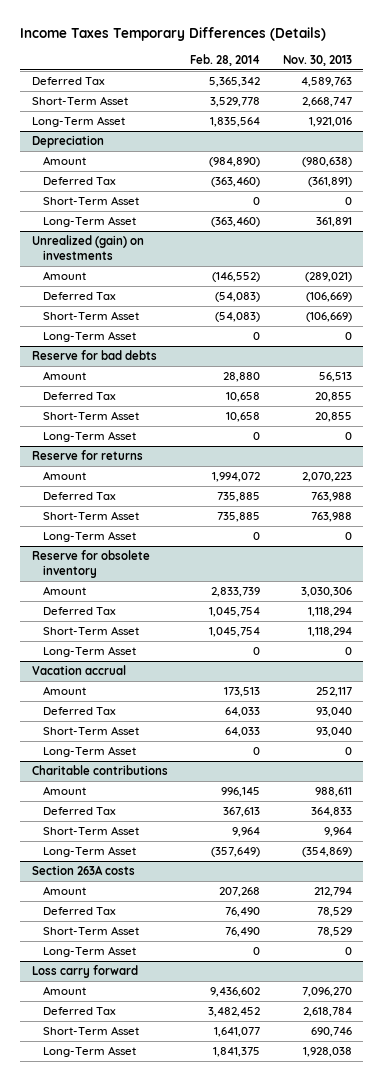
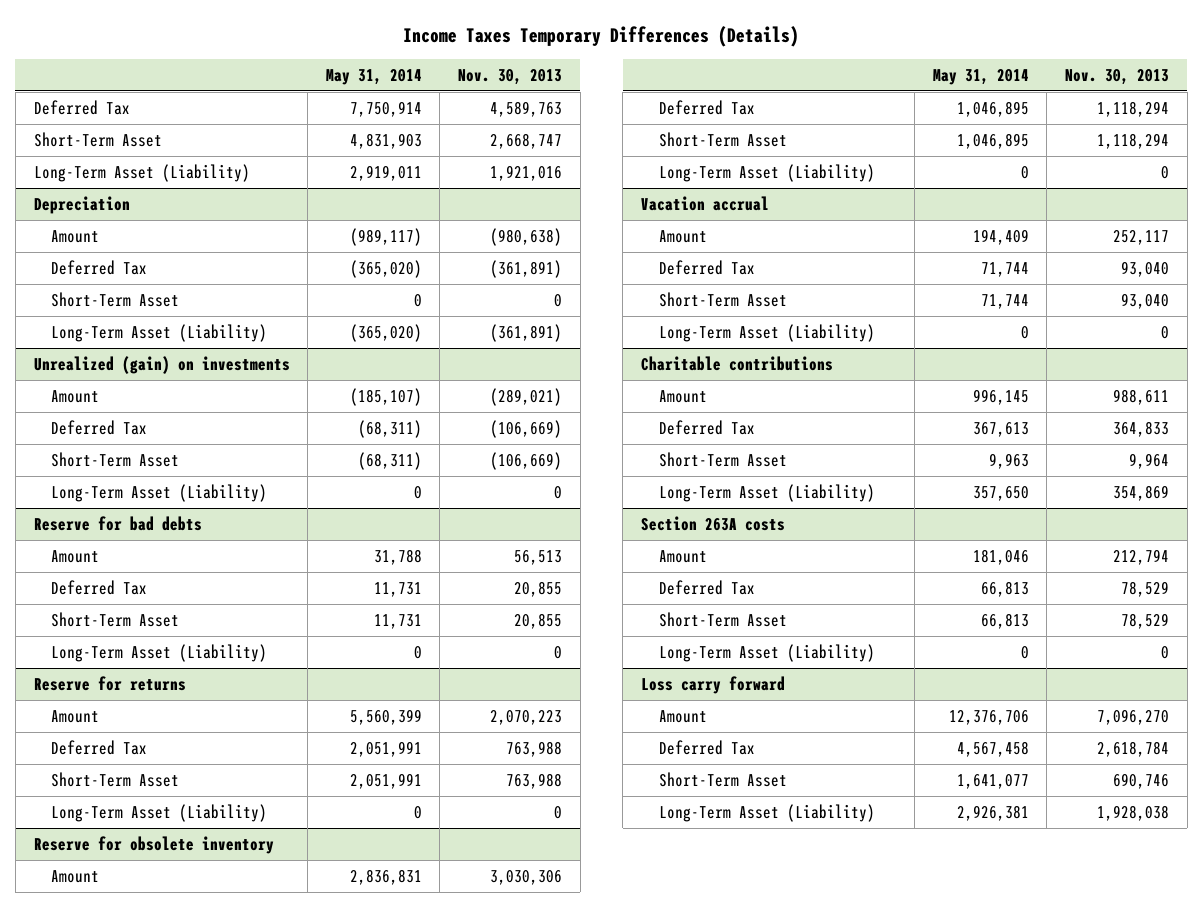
- | Feb. 28, 2014 | Nov. 30, 2013
+ | May 31, 2014 | Nov. 30, 2013
- Long-Term Asset | 1,835,564 | 1,921,016
+ Long-Term Asset (Liability) | 2,919,011 | 1,921,016
@ Depreciation
- Long-Term Asset | (363,460) | 361,891
+ Long-Term Asset (Liability) | (365,020) | (361,891)
@ Unrealized (gain) on investments
- Long-Term Asset | 0 | 0
+ Long-Term Asset (Liability) | 0 | 0
@ Reserve for bad debts
- Long-Term Asset | 0 | 0
+ Long-Term Asset (Liability) | 0 | 0
@ Reserve for returns
- Long-Term Asset | 0 | 0
+ Long-Term Asset (Liability) | 0 | 0
@ Reserve for obsolete inventory
- Long-Term Asset | 0 | 0
+ Long-Term Asset (Liability) | 0 | 0
@ Vacation accrual
- Long-Term Asset | 0 | 0
+ Long-Term Asset (Liability) | 0 | 0
@ Charitable contributions
- Long-Term Asset | (357,649) | (354,869)
+ Long-Term Asset (Liability) | 357,650 | 354,869
@ Section 263A costs
- Long-Term Asset | 0 | 0
+ Long-Term Asset (Liability) | 0 | 0
@ Loss carry forward
- Long-Term Asset | 1,841,375 | 1,928,038
+ Long-Term Asset (Liability) | 2,926,381 | 1,928,038

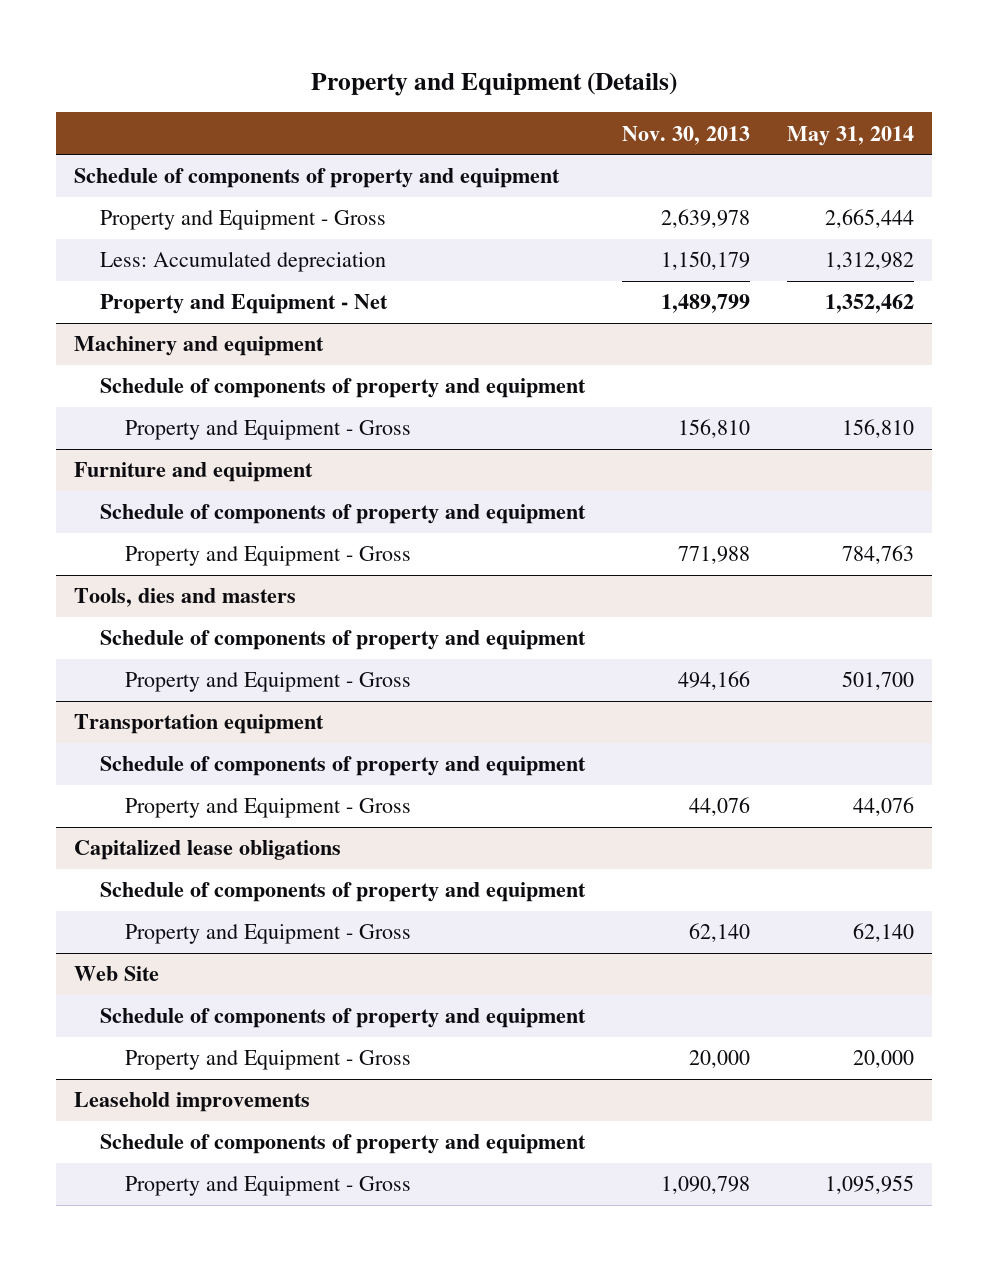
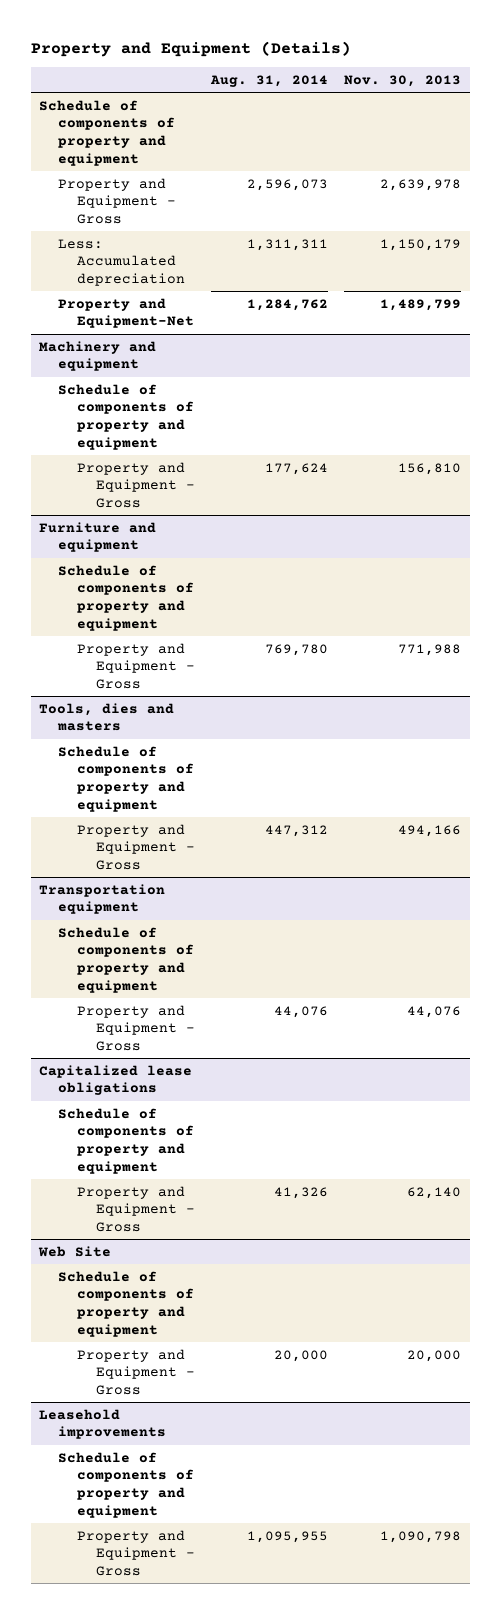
- | Nov. 30, 2013 | May 31, 2014
+ | Aug. 31, 2014 | Nov. 30, 2013
- Property and Equipment - Net | 1,489,799 | 1,352,462
+ Property and Equipment-Net | 1,284,762 | 1,489,799

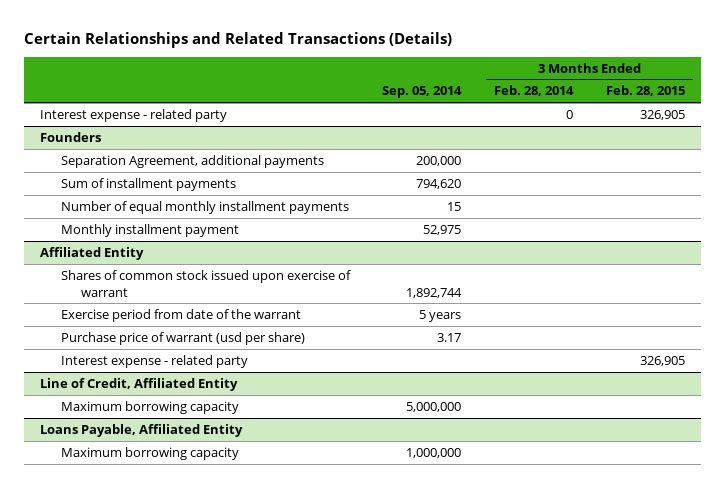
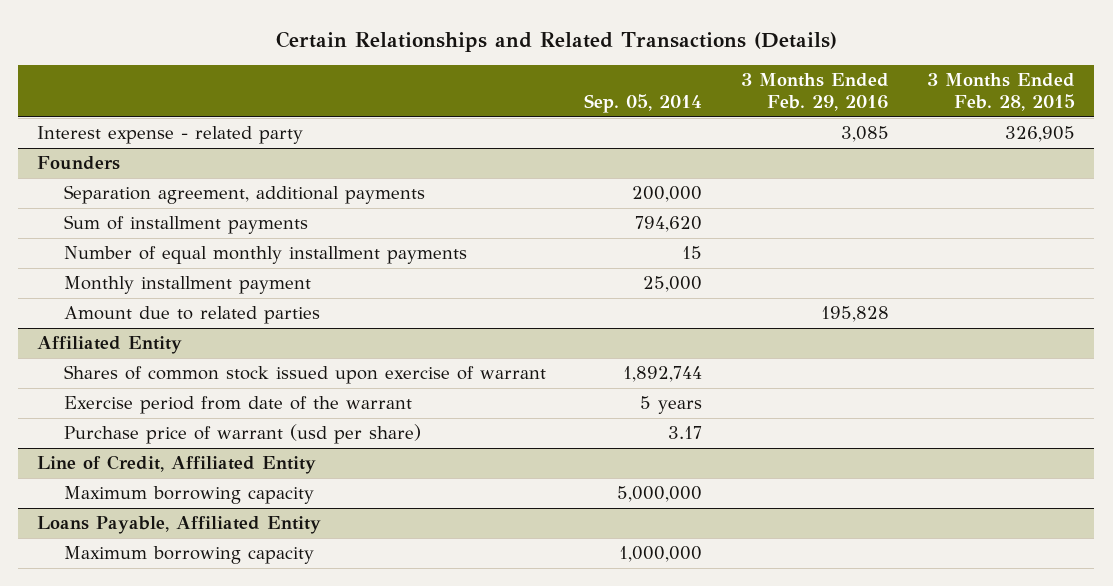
- | Sep. 05, 2014 | 3 Months Ended Feb. 28, 2014 | 3 Months Ended Feb. 28, 2015
+ | Sep. 05, 2014 | 3 Months Ended Feb. 29, 2016 | 3 Months Ended Feb. 28, 2015
@ Founders
- Separation Agreement, additional payments | 200,000 | |
+ Separation agreement, additional payments | 200,000 | |
- Monthly installment payment | 52,975 | |
+ Monthly installment payment | 25,000 | |
+ Amount due to related parties | | 195,828 |
@ Affiliated Entity
- Interest expense - related party | | | 326,905

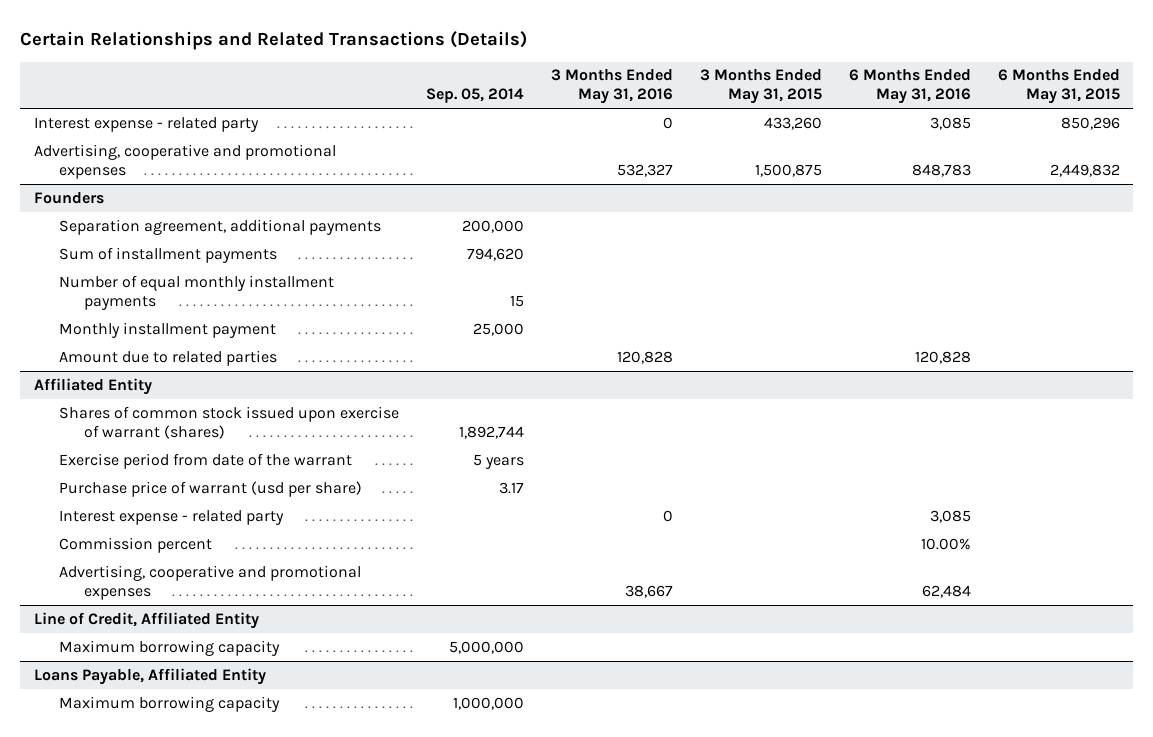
- | Sep. 05, 2014 | 3 Months Ended Feb. 29, 2016 | 3 Months Ended Feb. 28, 2015
+ | Sep. 05, 2014 | 3 Months Ended May 31, 2016 | 3 Months Ended May 31, 2015 | 6 Months Ended May 31, 2016 | 6 Months Ended May 31, 2015
+ Advertising, cooperative and promotional expenses | | 532,327 | 1,500,875 | 848,783 | 2,449,832
@ Affiliated Entity
- Shares of common stock issued upon exercise of warrant | 1,892,744 | |
+ Shares of common stock issued upon exercise of warrant (shares) | 1,892,744 | | | |
+ Interest expense - related party | | 0 | | 3,085 |
+ Commission percent | | | | 10.00% |
+ Advertising, cooperative and promotional expenses | | 38,667 | | 62,484 |

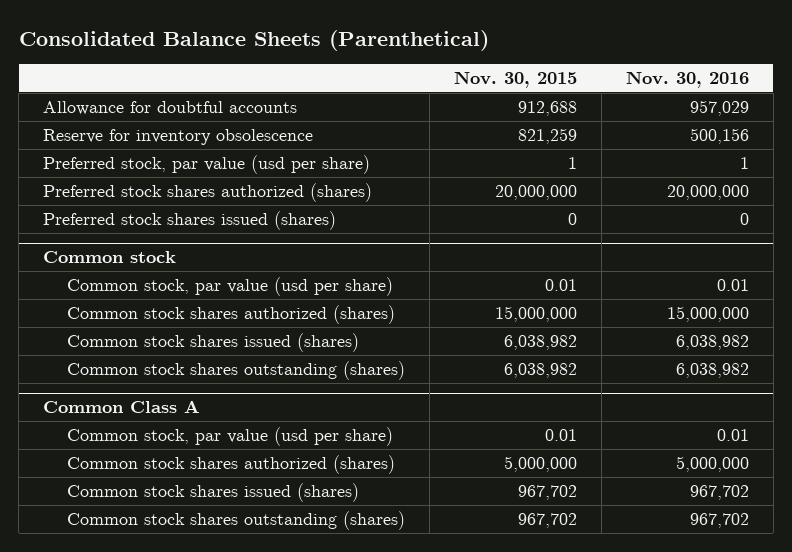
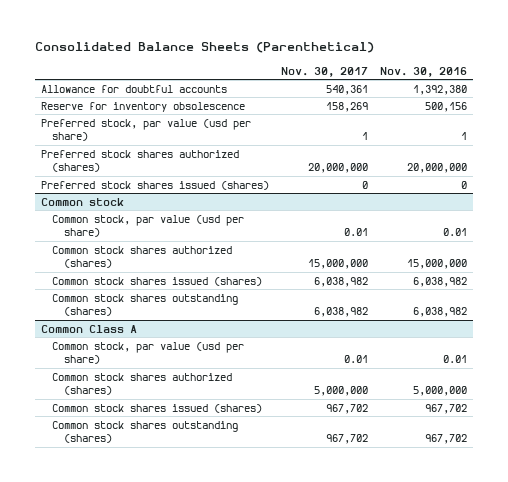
- | Nov. 30, 2015 | Nov. 30, 2016
+ | Nov. 30, 2017 | Nov. 30, 2016
- Allowance for doubtful accounts | 912,688 | 957,029
+ Allowance for doubtful accounts | 540,361 | 1,392,380

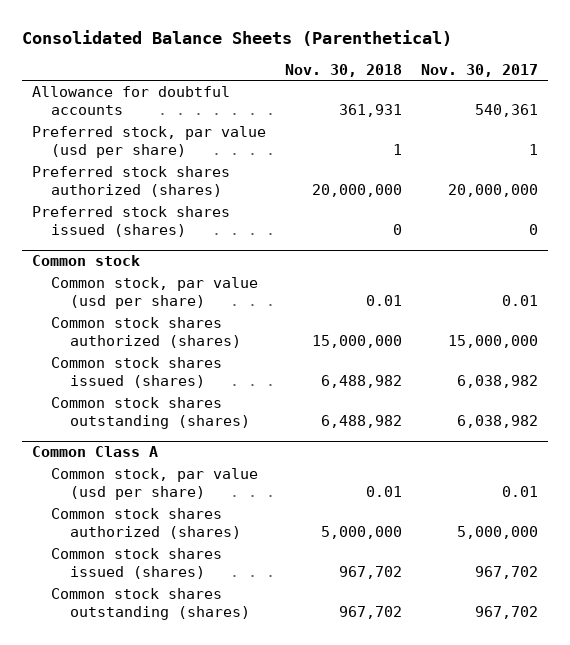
- | Nov. 30, 2017 | Nov. 30, 2016
+ | Nov. 30, 2018 | Nov. 30, 2017
- Reserve for inventory obsolescence | 158,269 | 500,156

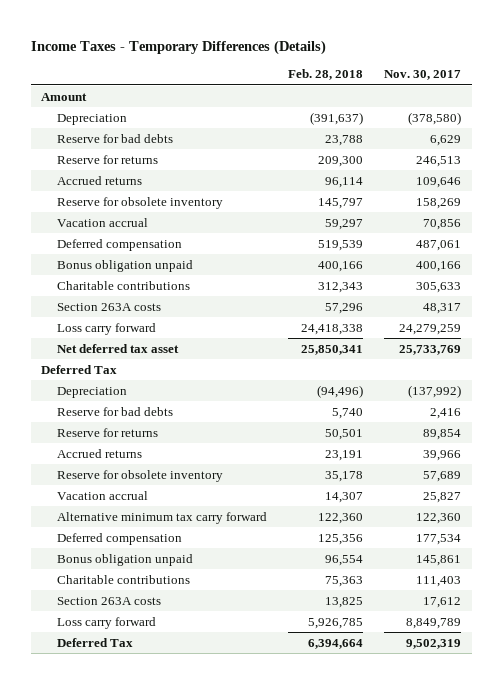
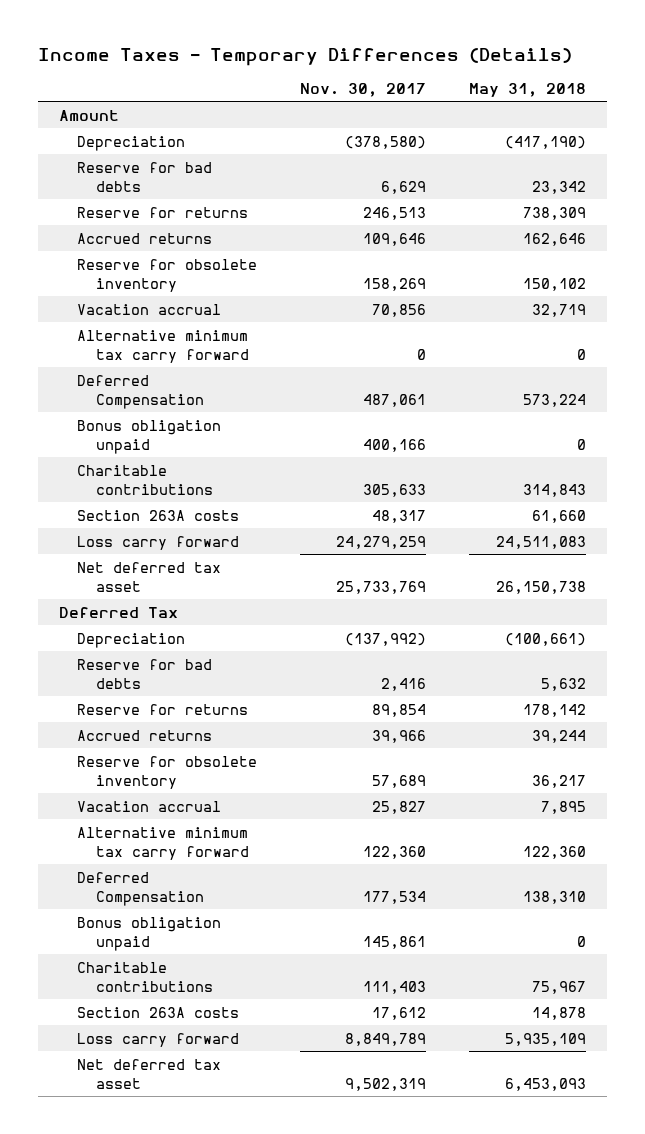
- | Feb. 28, 2018 | Nov. 30, 2017
+ | Nov. 30, 2017 | May 31, 2018
- Deferred compensation | 519,539 | 487,061
+ Alternative minimum tax carry forward | 0 | 0
+ Deferred Compensation | 487,061 | 573,224
- Deferred compensation | 125,356 | 177,534
+ Deferred Compensation | 177,534 | 138,310
- Deferred Tax | 6,394,664 | 9,502,319
+ Net deferred tax asset | 9,502,319 | 6,453,093

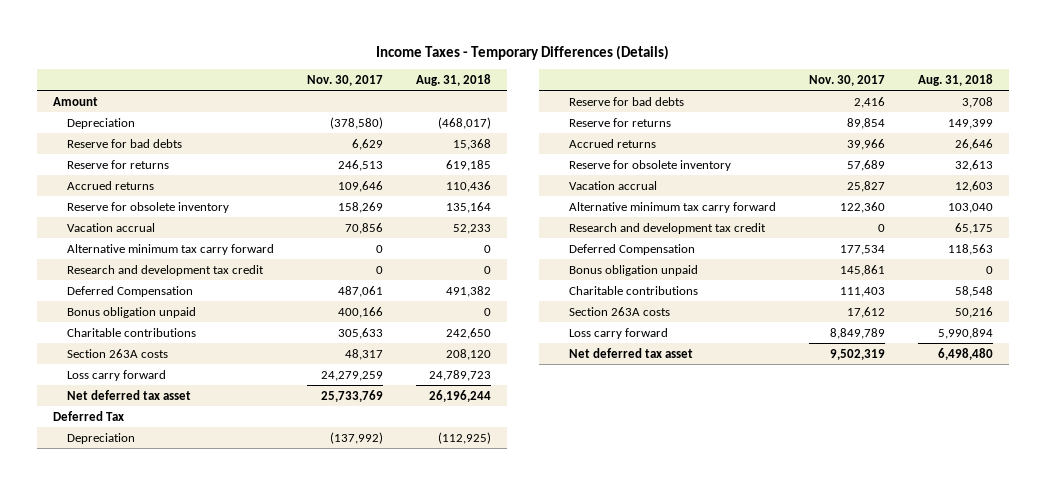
- | Nov. 30, 2017 | May 31, 2018
+ | Nov. 30, 2017 | Aug. 31, 2018
+ Research and development tax credit | 0 | 0
+ Research and development tax credit | 0 | 65,175

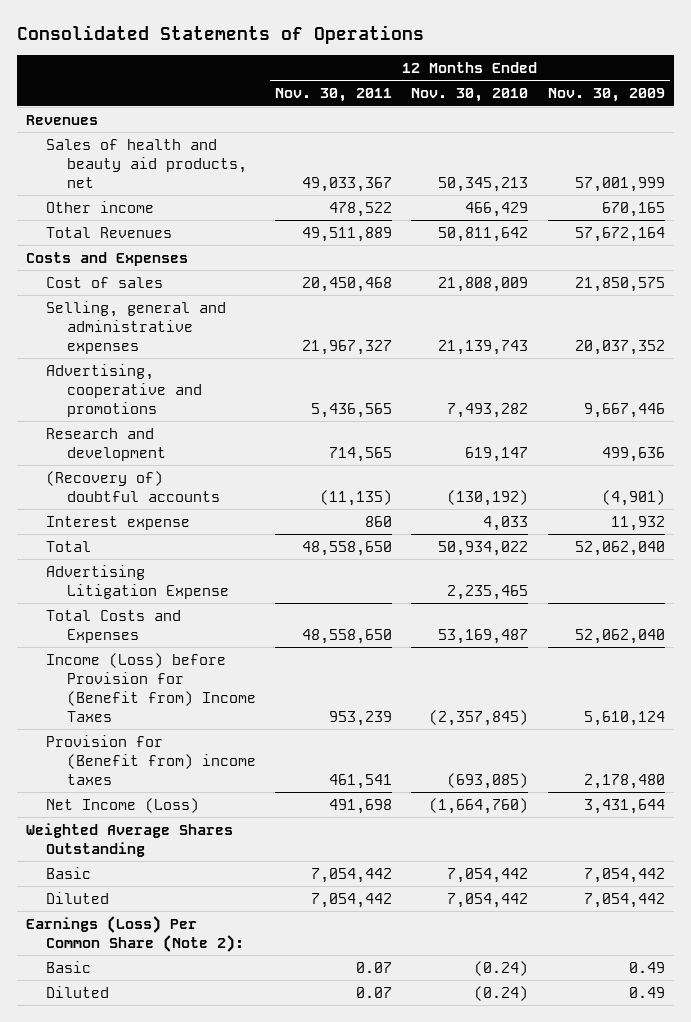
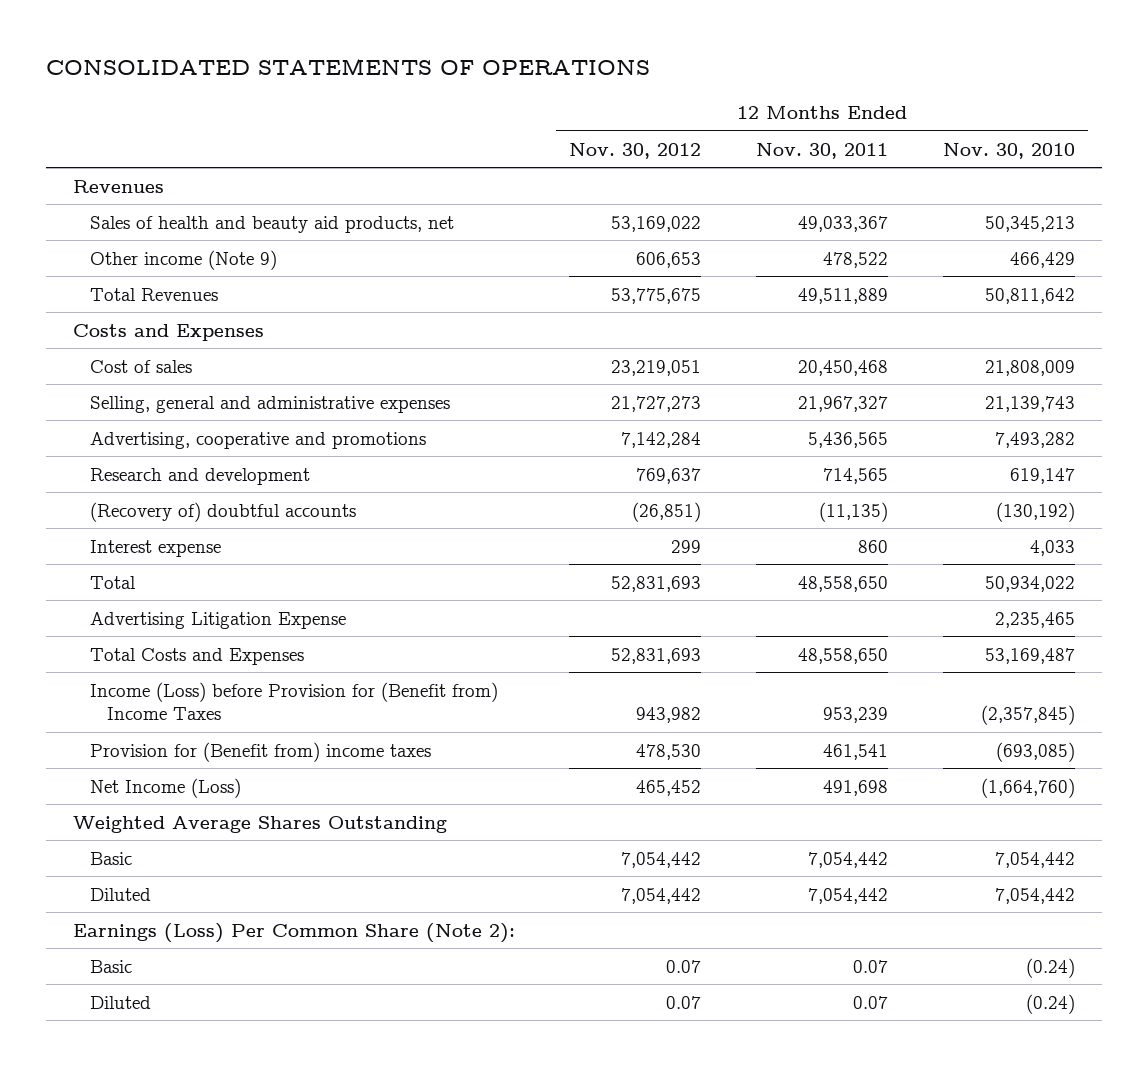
- Consolidated Statements of Operations
+ CONSOLIDATED STATEMENTS OF OPERATIONS
- | 12 Months Ended Nov. 30, 2011 | 12 Months Ended Nov. 30, 2010 | 12 Months Ended Nov. 30, 2009
+ | 12 Months Ended Nov. 30, 2012 | 12 Months Ended Nov. 30, 2011 | 12 Months Ended Nov. 30, 2010
- Other income | 478,522 | 466,429 | 670,165
+ Other income (Note 9) | 606,653 | 478,522 | 466,429

